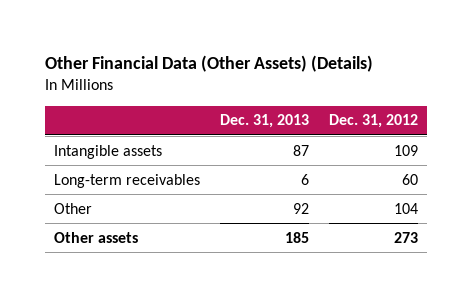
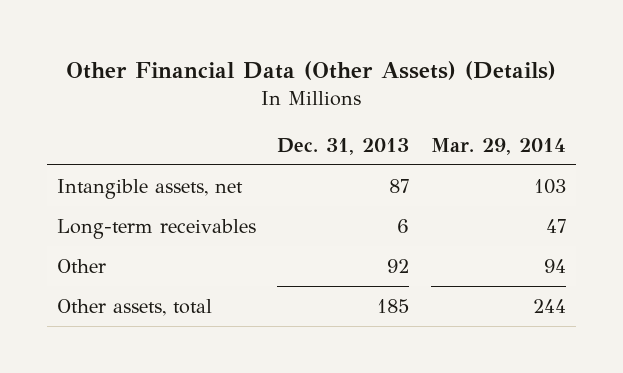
- | Dec. 31, 2013 | Dec. 31, 2012
+ | Dec. 31, 2013 | Mar. 29, 2014
- Intangible assets | 87 | 109
+ Intangible assets, net | 87 | 103
- Other assets | 185 | 273
+ Other assets, total | 185 | 244

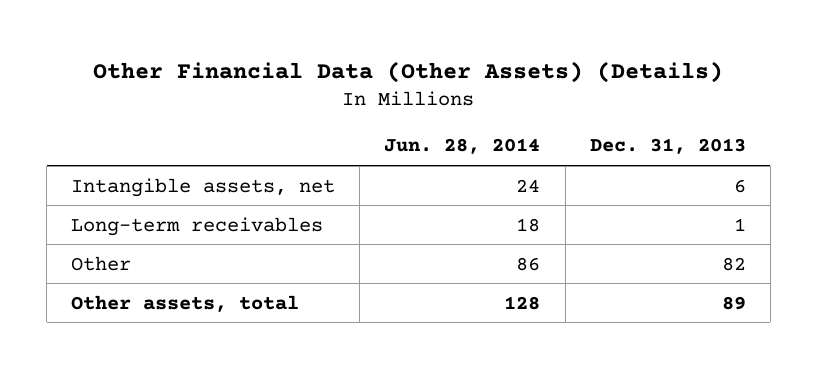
- | Dec. 31, 2013 | Mar. 29, 2014
+ | Jun. 28, 2014 | Dec. 31, 2013
- Intangible assets, net | 87 | 103
- Long-term receivables | 6 | 47
- Other | 92 | 94
- Other assets, total | 185 | 244
+ Intangible assets, net | 24 | 6
+ Long-term receivables | 18 | 1
+ Other | 86 | 82
+ Other assets, total | 128 | 89

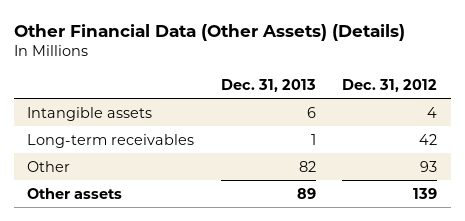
- | Jun. 28, 2014 | Dec. 31, 2013
+ | Dec. 31, 2013 | Dec. 31, 2012
- Intangible assets, net | 24 | 6
+ Intangible assets | 6 | 4
- Other assets, total | 128 | 89
+ Other assets | 89 | 139

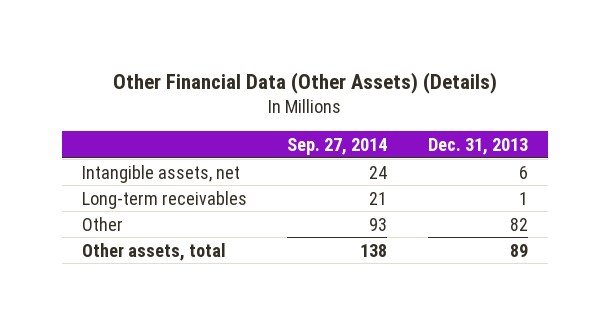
- | Dec. 31, 2013 | Dec. 31, 2012
+ | Sep. 27, 2014 | Dec. 31, 2013
- Intangible assets | 6 | 4
+ Intangible assets, net | 24 | 6
- Other assets | 89 | 139
+ Other assets, total | 138 | 89

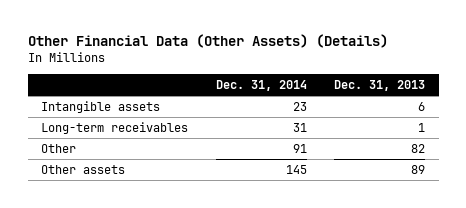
- | Sep. 27, 2014 | Dec. 31, 2013
+ | Dec. 31, 2014 | Dec. 31, 2013
- Intangible assets, net | 24 | 6
+ Intangible assets | 23 | 6
- Other assets, total | 138 | 89
+ Other assets | 145 | 89

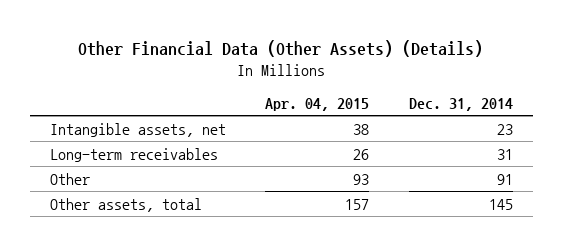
- | Dec. 31, 2014 | Dec. 31, 2013
+ | Apr. 04, 2015 | Dec. 31, 2014
- Intangible assets | 23 | 6
+ Intangible assets, net | 38 | 23
- Other assets | 145 | 89
+ Other assets, total | 157 | 145

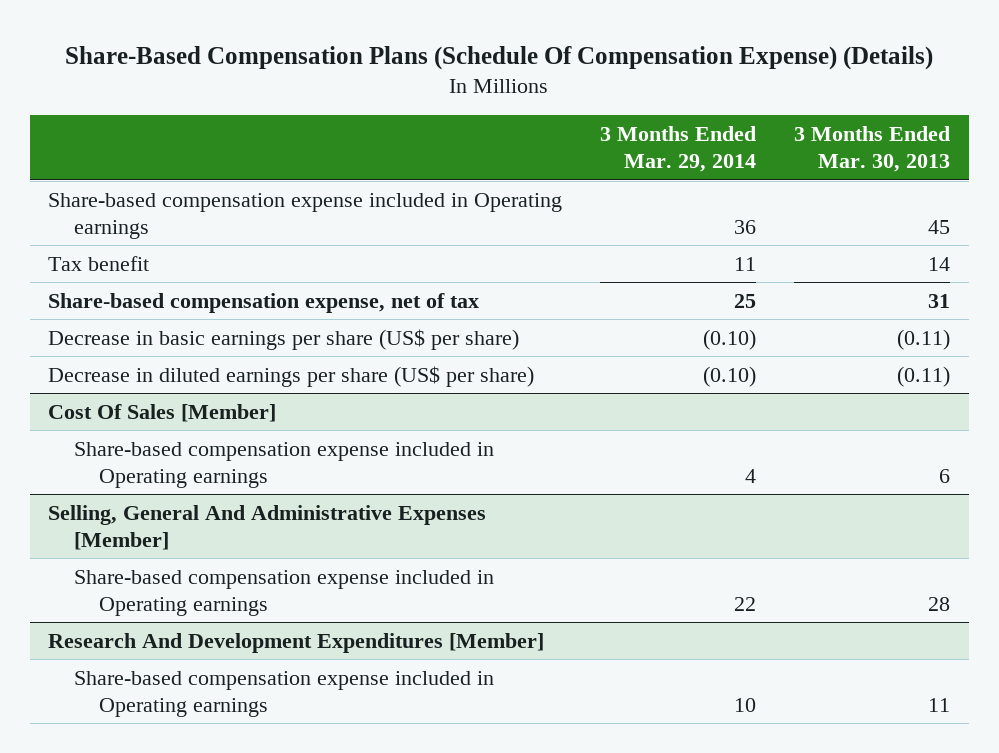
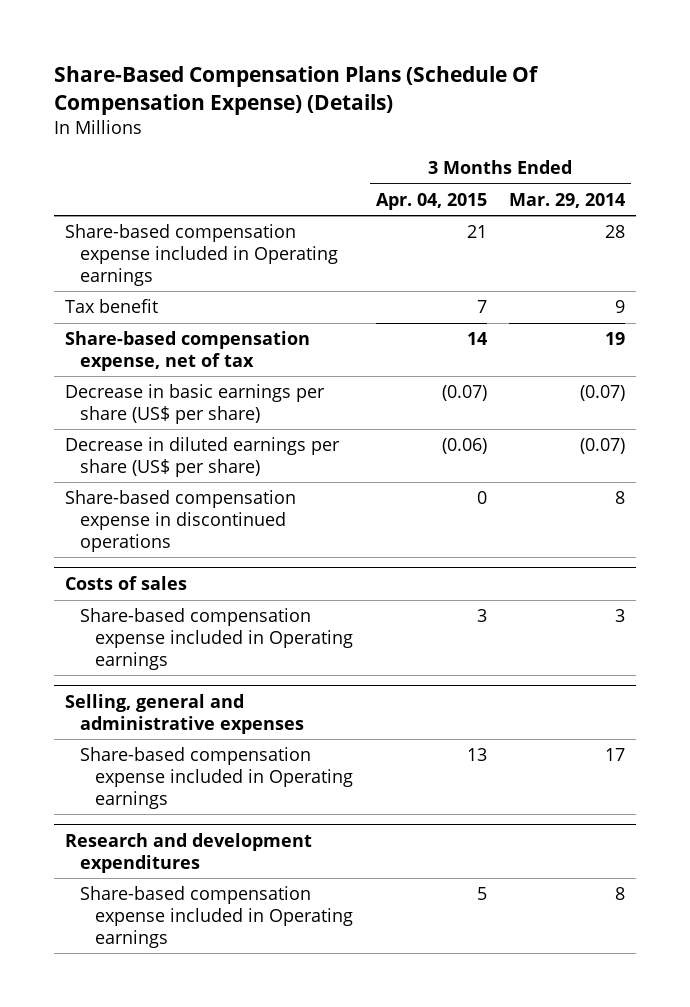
- | 3 Months Ended Mar. 29, 2014 | 3 Months Ended Mar. 30, 2013
+ | 3 Months Ended Apr. 04, 2015 | 3 Months Ended Mar. 29, 2014
- Share-based compensation expense included in Operating earnings | 36 | 45
- Tax benefit | 11 | 14
- Share-based compensation expense, net of tax | 25 | 31
- Decrease in basic earnings per share (US$ per share) | (0.10) | (0.11)
- Decrease in diluted earnings per share (US$ per share) | (0.10) | (0.11)
- Cost Of Sales [Member]
- Share-based compensation expense included in Operating earnings | 4 | 6
- Selling, General And Administrative Expenses [Member]
- Share-based compensation expense included in Operating earnings | 22 | 28
- Research And Development Expenditures [Member]
- Share-based compensation expense included in Operating earnings | 10 | 11
+ Share-based compensation expense included in Operating earnings | 21 | 28
+ Tax benefit | 7 | 9
+ Share-based compensation expense, net of tax | 14 | 19
+ Decrease in basic earnings per share (US$ per share) | (0.07) | (0.07)
+ Decrease in diluted earnings per share (US$ per share) | (0.06) | (0.07)
+ Share-based compensation expense in discontinued operations | 0 | 8
+ Costs of sales
+ Share-based compensation expense included in Operating earnings | 3 | 3
+ Selling, general and administrative expenses
+ Share-based compensation expense included in Operating earnings | 13 | 17
+ Research and development expenditures
+ Share-based compensation expense included in Operating earnings | 5 | 8

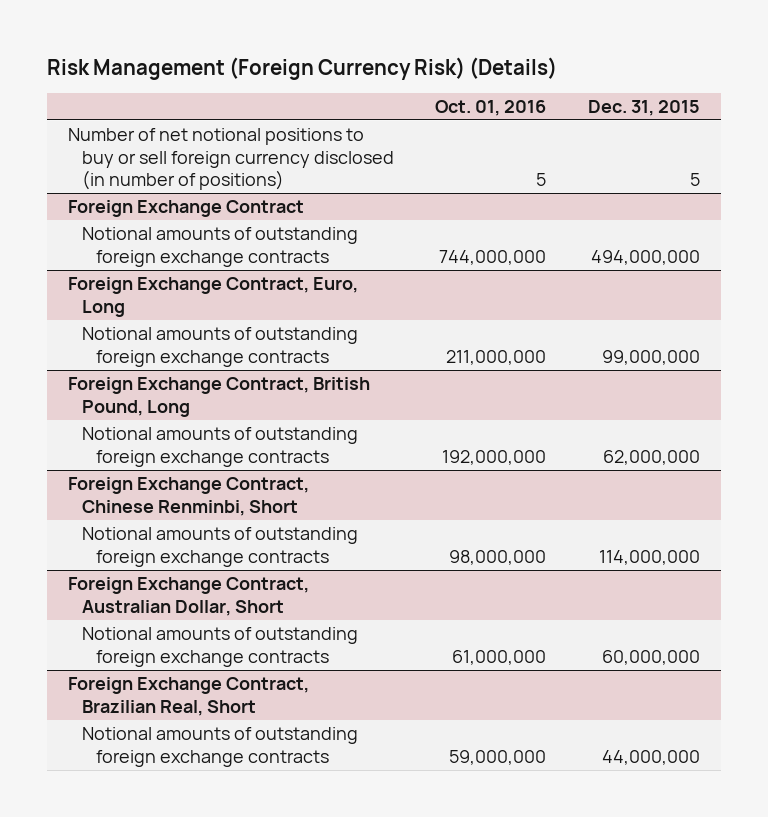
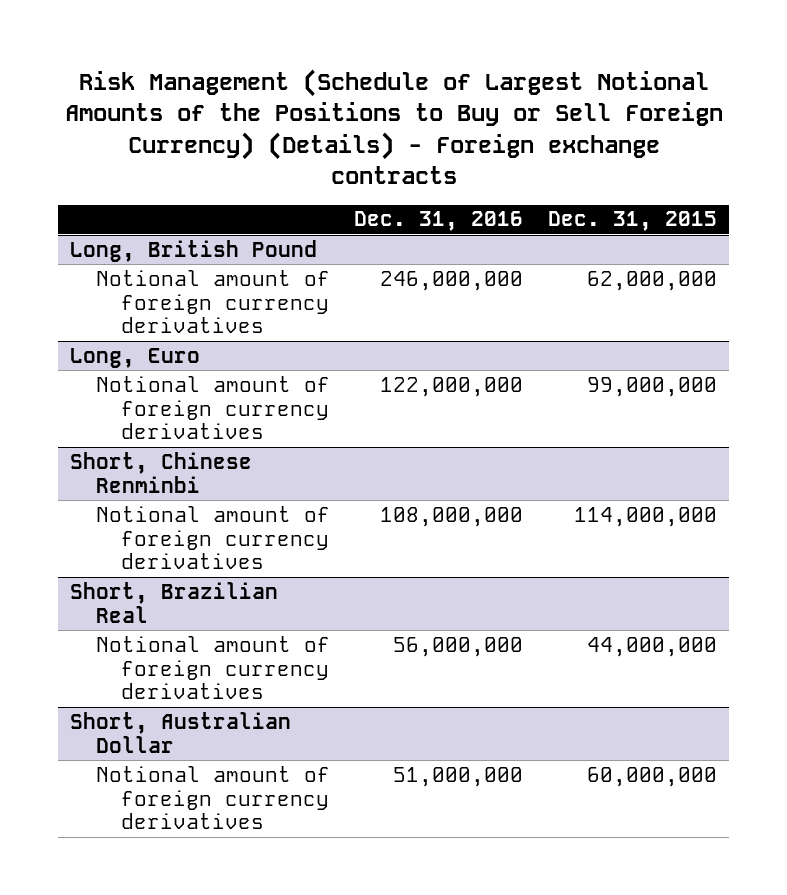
- Risk Management (Foreign Currency Risk) (Details)
+ Risk Management (Schedule of Largest Notional Amounts of the Positions to Buy or Sell Foreign Currency) (Details) - Foreign exchange contracts
- | Oct. 01, 2016 | Dec. 31, 2015
+ | Dec. 31, 2016 | Dec. 31, 2015
- Number of net notional positions to buy or sell foreign currency disclosed (in number of positions) | 5 | 5
- Foreign Exchange Contract
- Notional amounts of outstanding foreign exchange contracts | 744,000,000 | 494,000,000
- Foreign Exchange Contract, Euro, Long
- Notional amounts of outstanding foreign exchange contracts | 211,000,000 | 99,000,000
- Foreign Exchange Contract, British Pound, Long
- Notional amounts of outstanding foreign exchange contracts | 192,000,000 | 62,000,000
- Foreign Exchange Contract, Chinese Renminbi, Short
- Notional amounts of outstanding foreign exchange contracts | 98,000,000 | 114,000,000
- Foreign Exchange Contract, Australian Dollar, Short
- Notional amounts of outstanding foreign exchange contracts | 61,000,000 | 60,000,000
- Foreign Exchange Contract, Brazilian Real, Short
- Notional amounts of outstanding foreign exchange contracts | 59,000,000 | 44,000,000
+ Long, British Pound
+ Notional amount of foreign currency derivatives | 246,000,000 | 62,000,000
+ Long, Euro
+ Notional amount of foreign currency derivatives | 122,000,000 | 99,000,000
+ Short, Chinese Renminbi
+ Notional amount of foreign currency derivatives | 108,000,000 | 114,000,000
+ Short, Brazilian Real
+ Notional amount of foreign currency derivatives | 56,000,000 | 44,000,000
+ Short, Australian Dollar
+ Notional amount of foreign currency derivatives | 51,000,000 | 60,000,000

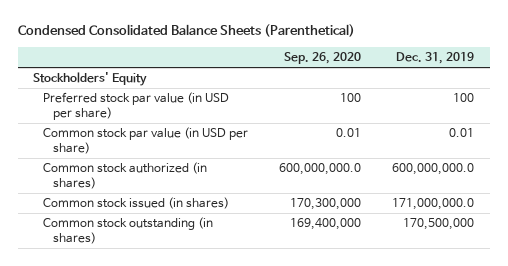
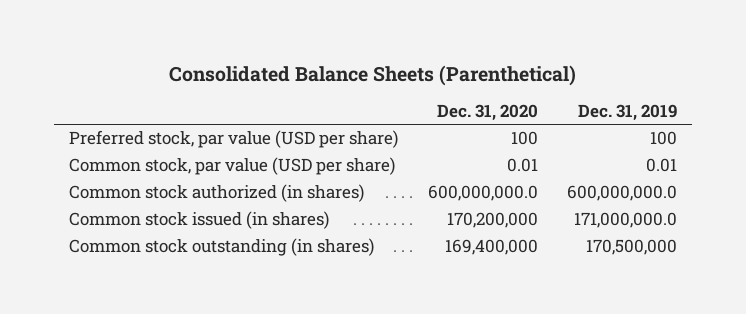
- Condensed Consolidated Balance Sheets (Parenthetical)
+ Consolidated Balance Sheets (Parenthetical)
- | Sep. 26, 2020 | Dec. 31, 2019
+ | Dec. 31, 2020 | Dec. 31, 2019
- Stockholders' Equity
- Preferred stock par value (in USD per share) | 100 | 100
- Common stock par value (in USD per share) | 0.01 | 0.01
+ Preferred stock, par value (USD per share) | 100 | 100
+ Common stock, par value (USD per share) | 0.01 | 0.01

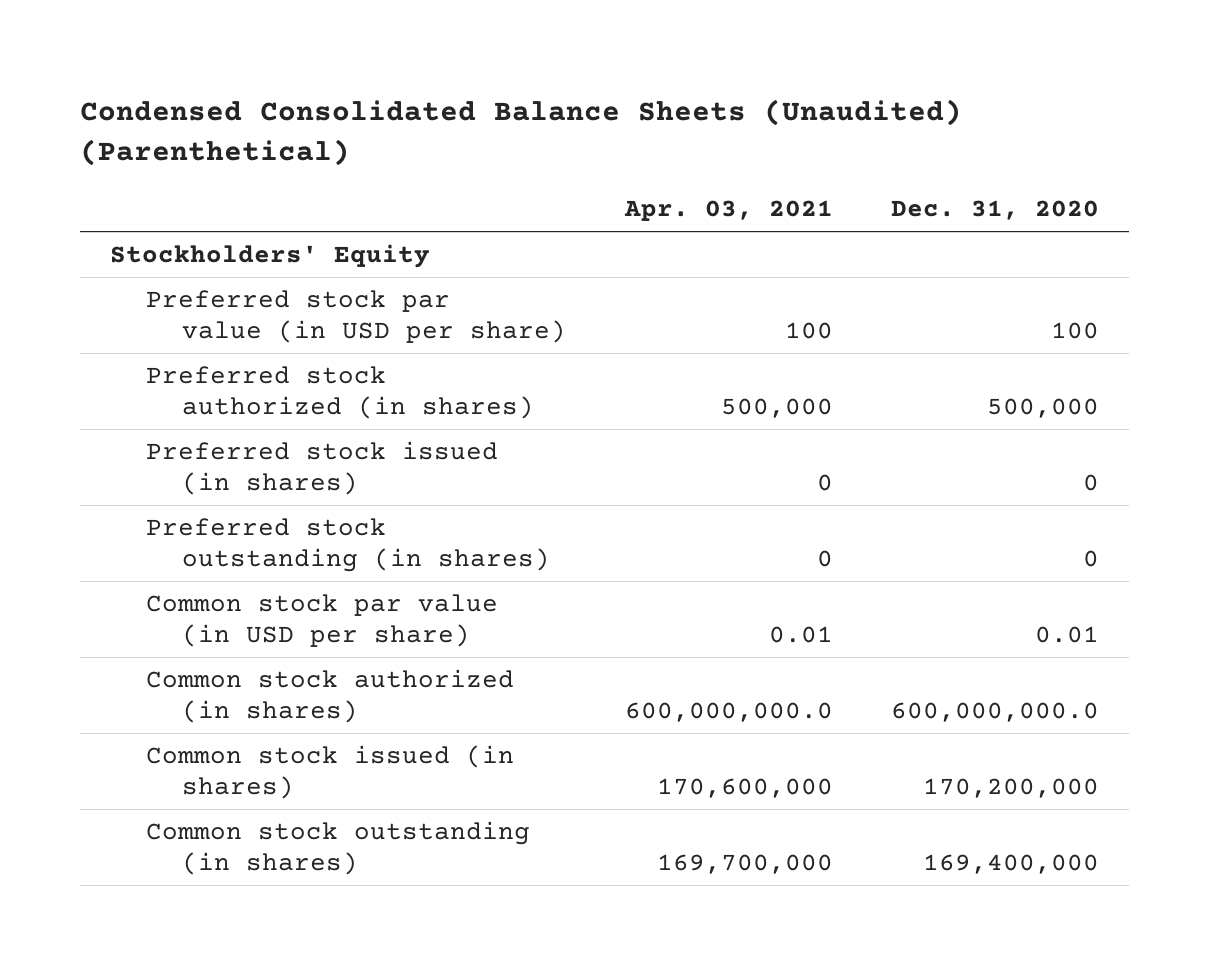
- Consolidated Balance Sheets (Parenthetical)
+ Condensed Consolidated Balance Sheets (Unaudited) (Parenthetical)
- | Dec. 31, 2020 | Dec. 31, 2019
+ | Apr. 03, 2021 | Dec. 31, 2020
- Preferred stock, par value (USD per share) | 100 | 100
- Common stock, par value (USD per share) | 0.01 | 0.01
+ Stockholders' Equity
+ Preferred stock par value (in USD per share) | 100 | 100
+ Preferred stock authorized (in shares) | 500,000 | 500,000
+ Preferred stock issued (in shares) | 0 | 0
+ Preferred stock outstanding (in shares) | 0 | 0
+ Common stock par value (in USD per share) | 0.01 | 0.01

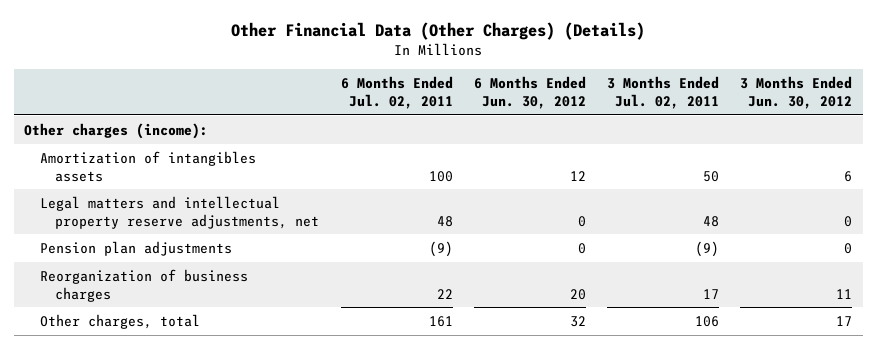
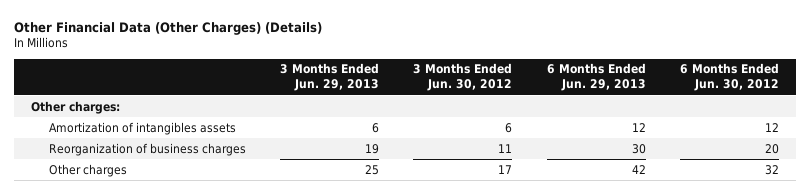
- | 6 Months Ended Jul. 02, 2011 | 6 Months Ended Jun. 30, 2012 | 3 Months Ended Jul. 02, 2011 | 3 Months Ended Jun. 30, 2012
+ | 3 Months Ended Jun. 29, 2013 | 3 Months Ended Jun. 30, 2012 | 6 Months Ended Jun. 29, 2013 | 6 Months Ended Jun. 30, 2012
- Other charges (income):
+ Other charges:
- Legal matters and intellectual property reserve adjustments, net | 48 | 0 | 48 | 0
- Pension plan adjustments | (9) | 0 | (9) | 0
- Other charges, total | 161 | 32 | 106 | 17
+ Other charges | 25 | 17 | 42 | 32

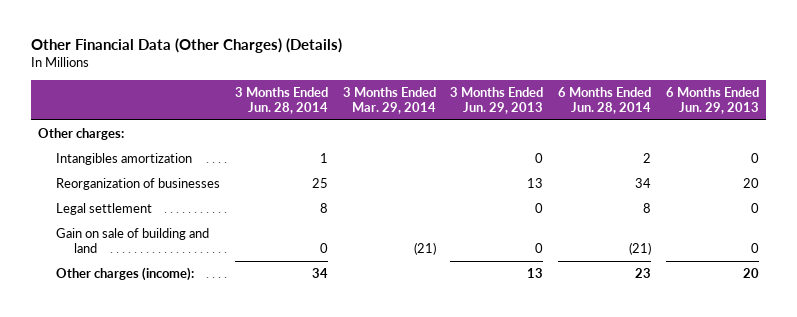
- | 3 Months Ended Jun. 29, 2013 | 3 Months Ended Jun. 30, 2012 | 6 Months Ended Jun. 29, 2013 | 6 Months Ended Jun. 30, 2012
+ | 3 Months Ended Jun. 28, 2014 | 3 Months Ended Mar. 29, 2014 | 3 Months Ended Jun. 29, 2013 | 6 Months Ended Jun. 28, 2014 | 6 Months Ended Jun. 29, 2013
- Amortization of intangibles assets | 6 | 6 | 12 | 12
- Reorganization of business charges | 19 | 11 | 30 | 20
- Other charges | 25 | 17 | 42 | 32
+ Intangibles amortization | 1 | | 0 | 2 | 0
+ Reorganization of businesses | 25 | | 13 | 34 | 20
+ Legal settlement | 8 | | 0 | 8 | 0
+ Gain on sale of building and land | 0 | (21) | 0 | (21) | 0
+ Other charges (income): | 34 | | 13 | 23 | 20

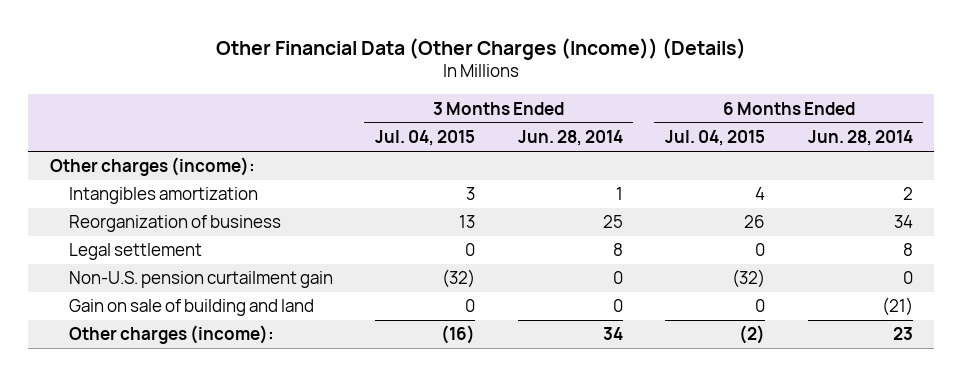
- Other Financial Data (Other Charges) (Details)
+ Other Financial Data (Other Charges (Income)) (Details)
- | 3 Months Ended Jun. 28, 2014 | 3 Months Ended Mar. 29, 2014 | 3 Months Ended Jun. 29, 2013 | 6 Months Ended Jun. 28, 2014 | 6 Months Ended Jun. 29, 2013
+ | 3 Months Ended Jul. 04, 2015 | 3 Months Ended Jun. 28, 2014 | 6 Months Ended Jul. 04, 2015 | 6 Months Ended Jun. 28, 2014
- Other charges:
+ Other charges (income):
- Reorganization of businesses | 25 | | 13 | 34 | 20
+ Reorganization of business | 13 | 25 | 26 | 34
+ Non-U.S. pension curtailment gain | (32) | 0 | (32) | 0

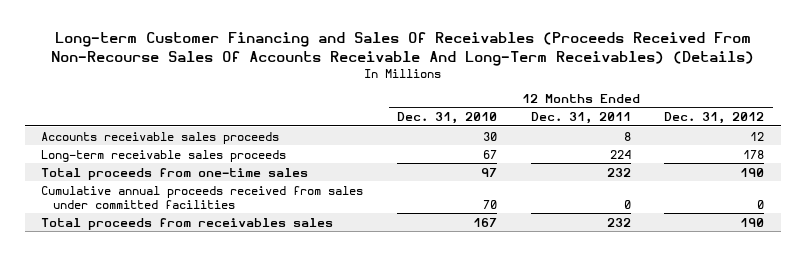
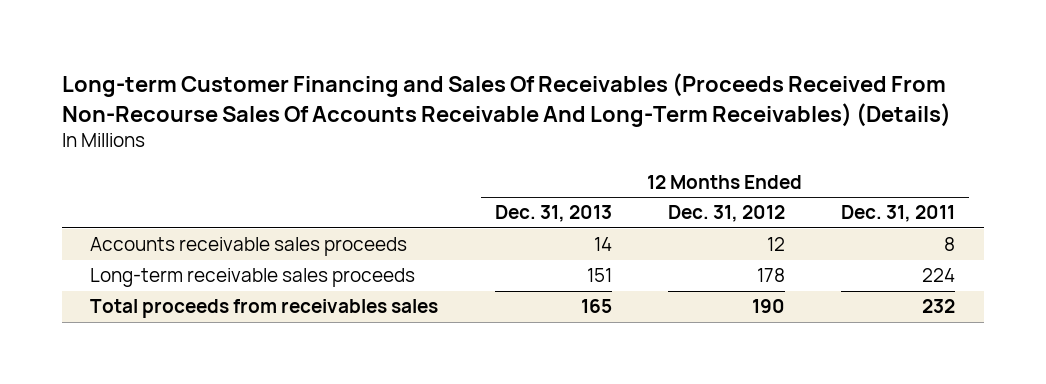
- | 12 Months Ended Dec. 31, 2010 | 12 Months Ended Dec. 31, 2011 | 12 Months Ended Dec. 31, 2012
+ | 12 Months Ended Dec. 31, 2013 | 12 Months Ended Dec. 31, 2012 | 12 Months Ended Dec. 31, 2011
- Total proceeds from one-time sales | 97 | 232 | 190
- Cumulative annual proceeds received from sales under committed facilities | 70 | 0 | 0

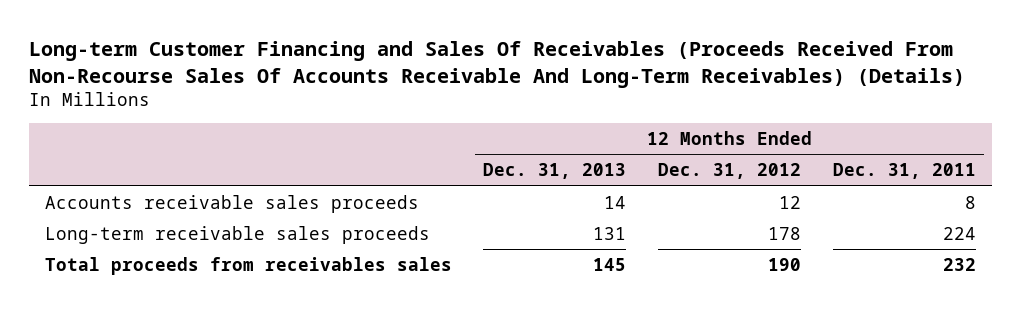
- Long-term receivable sales proceeds | 151 | 178 | 224
- Total proceeds from receivables sales | 165 | 190 | 232
+ Long-term receivable sales proceeds | 131 | 178 | 224
+ Total proceeds from receivables sales | 145 | 190 | 232

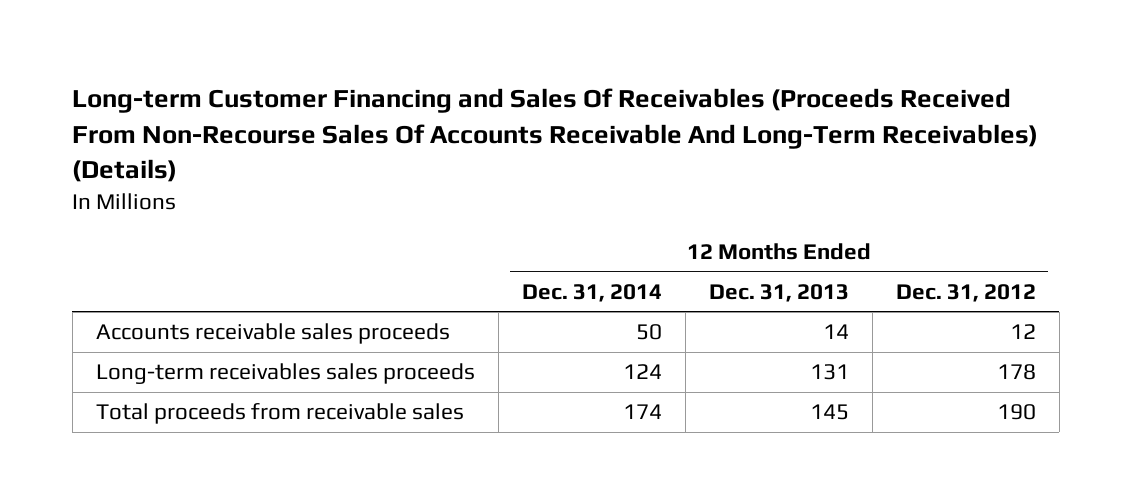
- | 12 Months Ended Dec. 31, 2013 | 12 Months Ended Dec. 31, 2012 | 12 Months Ended Dec. 31, 2011
+ | 12 Months Ended Dec. 31, 2014 | 12 Months Ended Dec. 31, 2013 | 12 Months Ended Dec. 31, 2012
- Long-term receivable sales proceeds | 131 | 178 | 224
- Total proceeds from receivables sales | 145 | 190 | 232
+ Long-term receivables sales proceeds | 124 | 131 | 178
+ Total proceeds from receivable sales | 174 | 145 | 190

